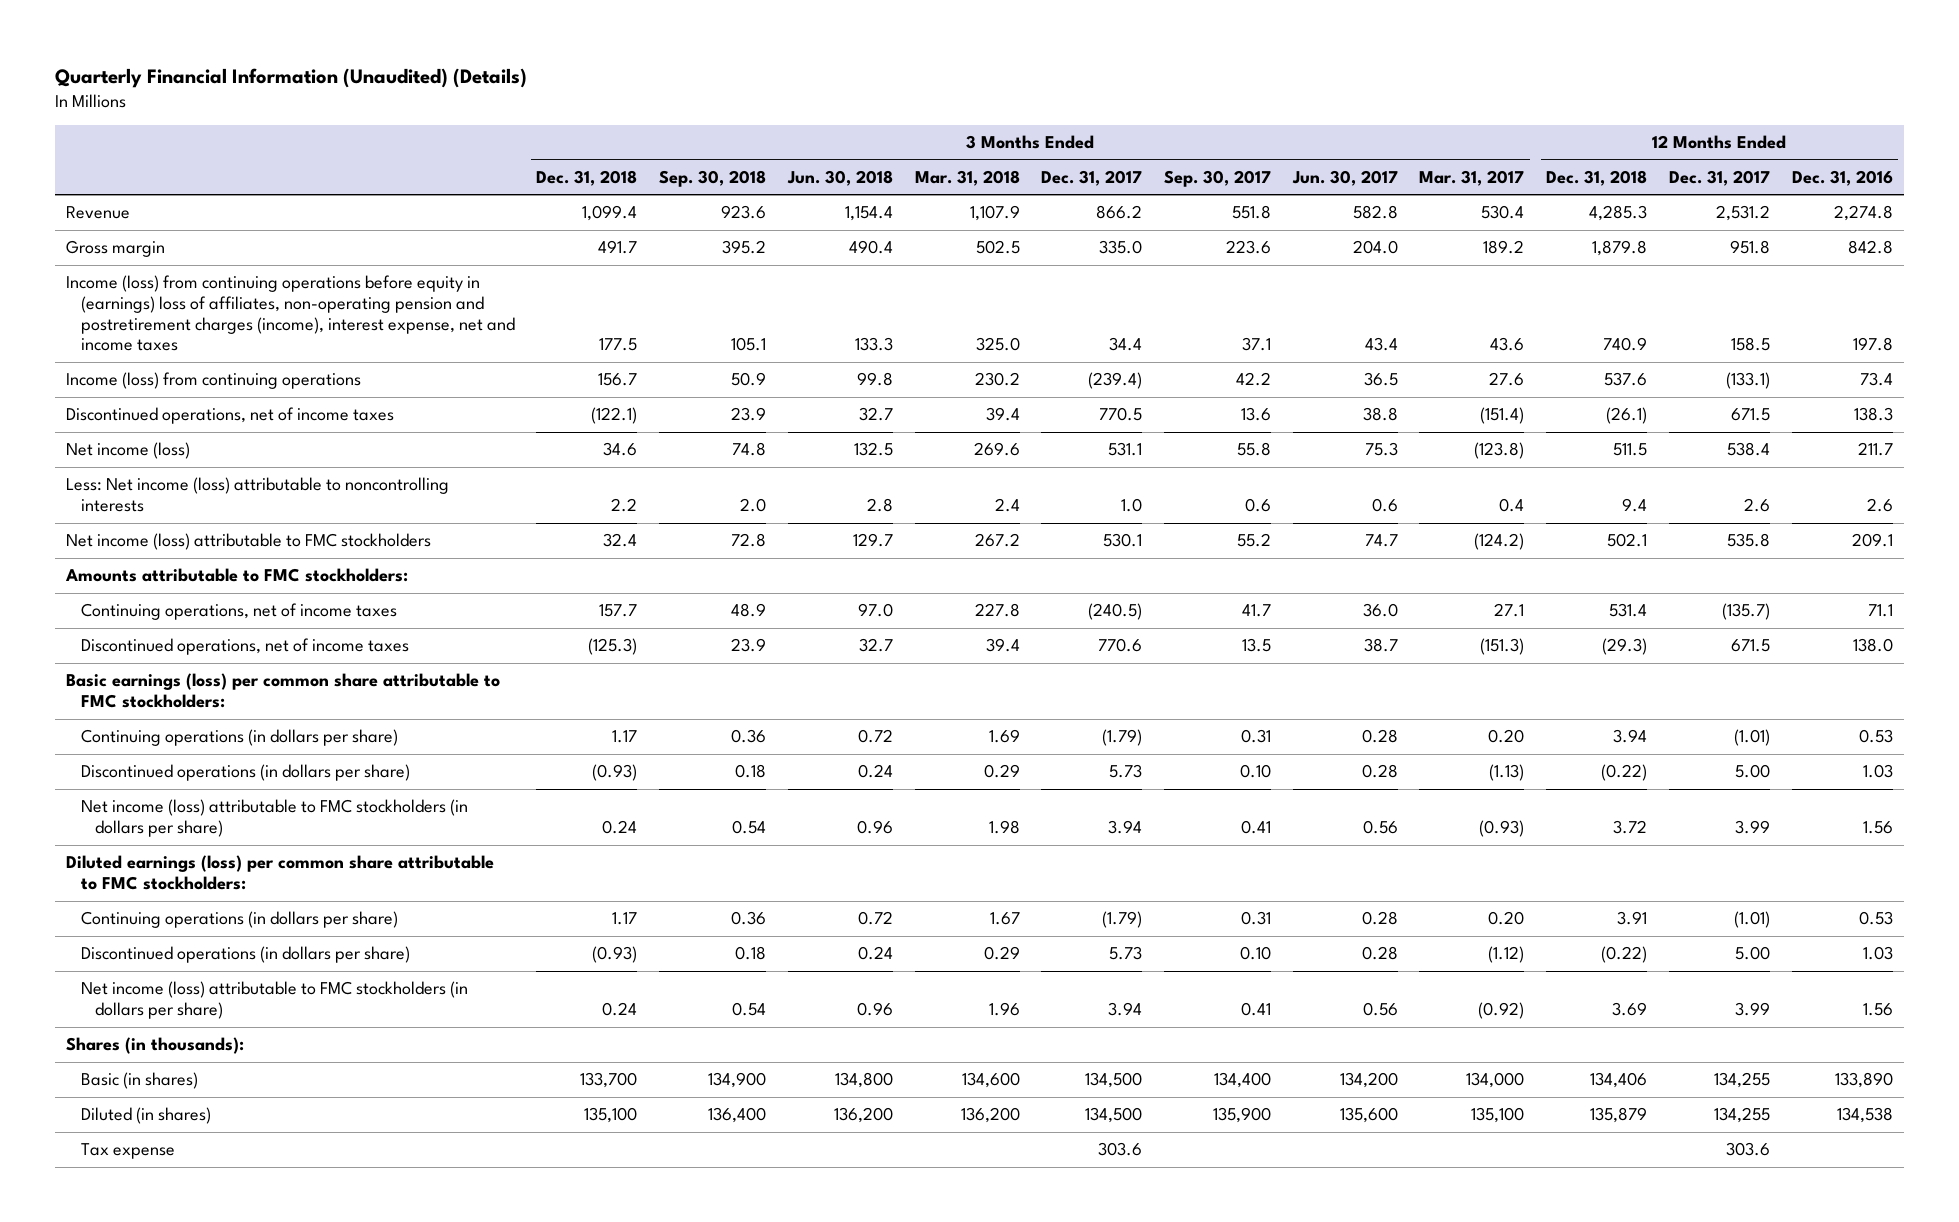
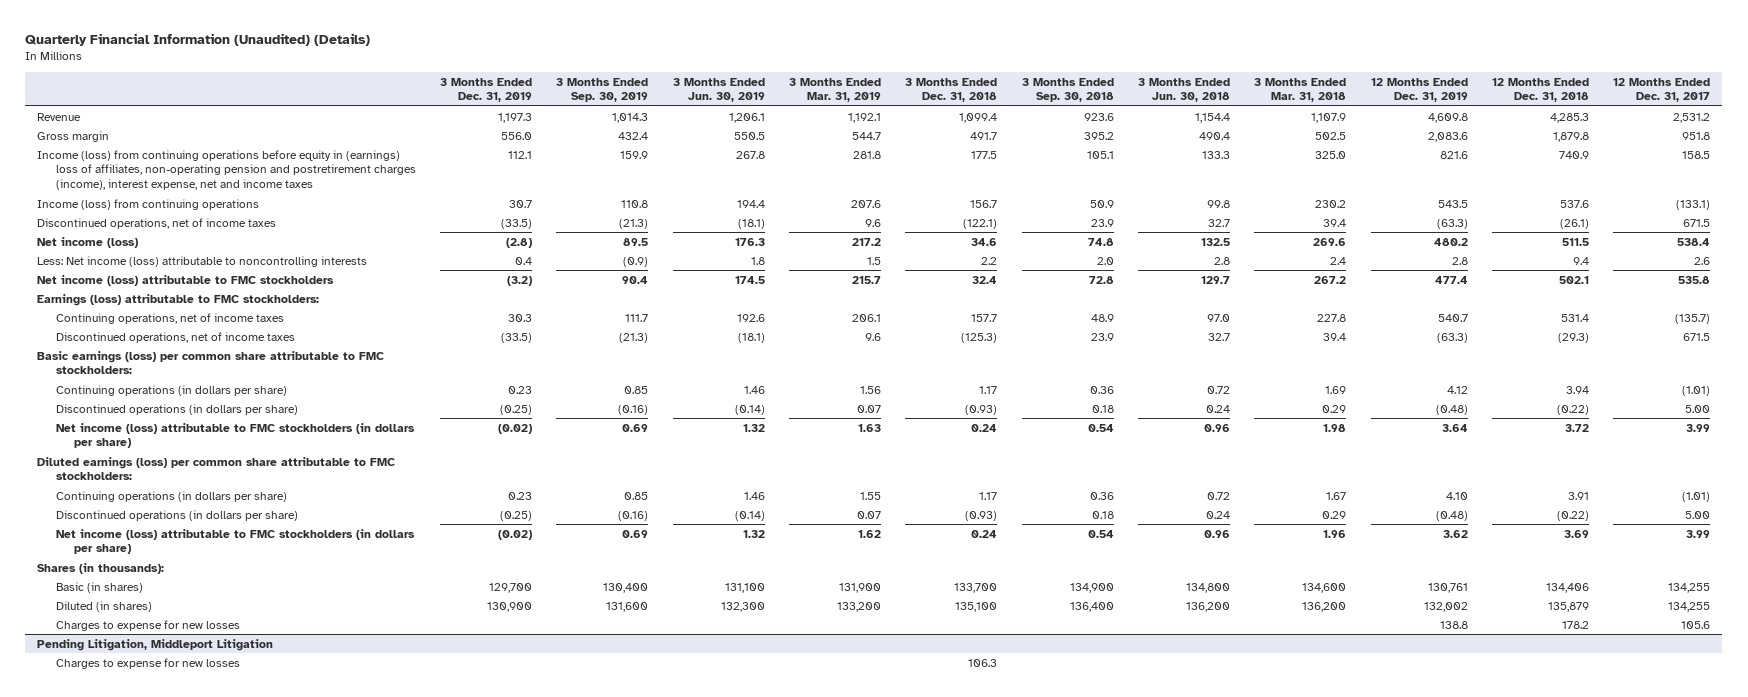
- | 3 Months Ended Dec. 31, 2018 | 3 Months Ended Sep. 30, 2018 | 3 Months Ended Jun. 30, 2018 | 3 Months Ended Mar. 31, 2018 | 3 Months Ended Dec. 31, 2017 | 3 Months Ended Sep. 30, 2017 | 3 Months Ended Jun. 30, 2017 | 3 Months Ended Mar. 31, 2017 | 12 Months Ended Dec. 31, 2018 | 12 Months Ended Dec. 31, 2017 | 12 Months Ended Dec. 31, 2016
+ | 3 Months Ended Dec. 31, 2019 | 3 Months Ended Sep. 30, 2019 | 3 Months Ended Jun. 30, 2019 | 3 Months Ended Mar. 31, 2019 | 3 Months Ended Dec. 31, 2018 | 3 Months Ended Sep. 30, 2018 | 3 Months Ended Jun. 30, 2018 | 3 Months Ended Mar. 31, 2018 | 12 Months Ended Dec. 31, 2019 | 12 Months Ended Dec. 31, 2018 | 12 Months Ended Dec. 31, 2017
- Amounts attributable to FMC stockholders:
+ Earnings (loss) attributable to FMC stockholders:
- Tax expense | | | | | 303.6 | | | | | 303.6 |
+ Charges to expense for new losses | | | | | | | | | 138.8 | 178.2 | 105.6
+ Pending Litigation, Middleport Litigation
+ Charges to expense for new losses | | | | | 106.3 | | | | | |

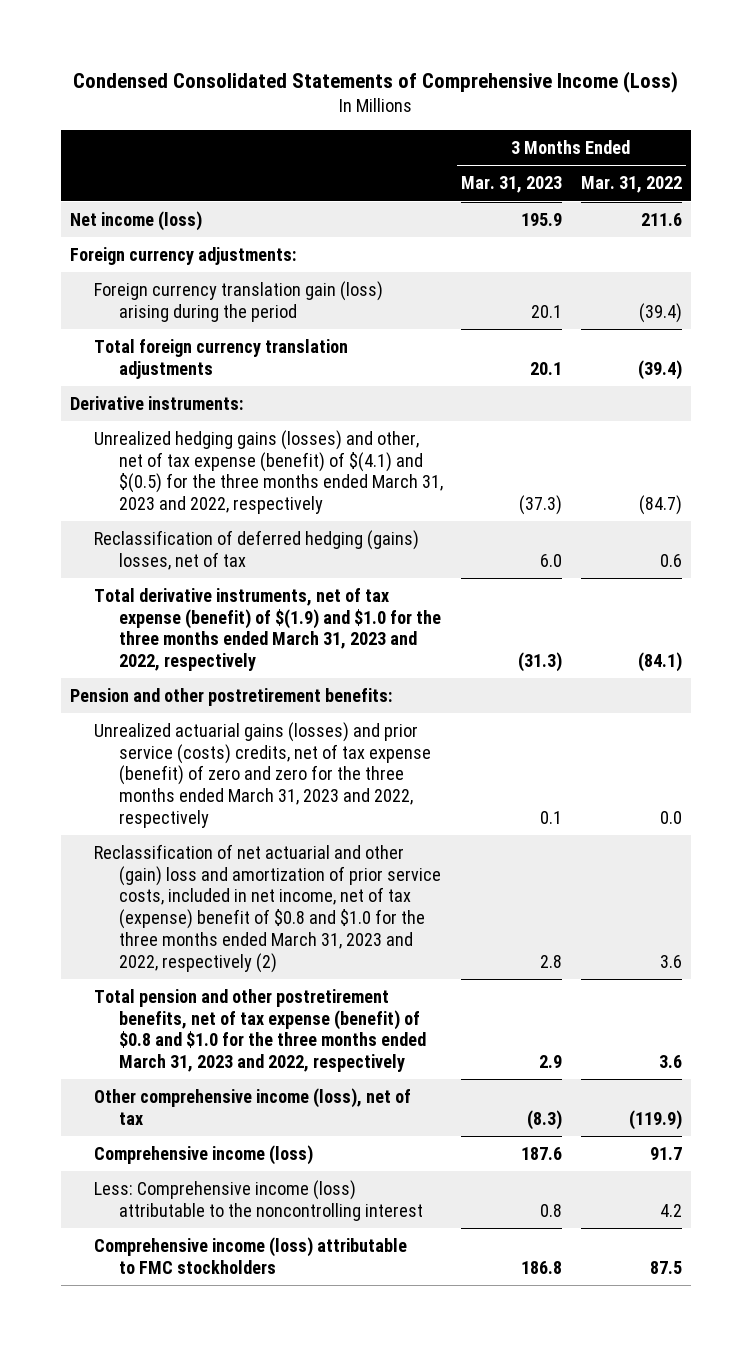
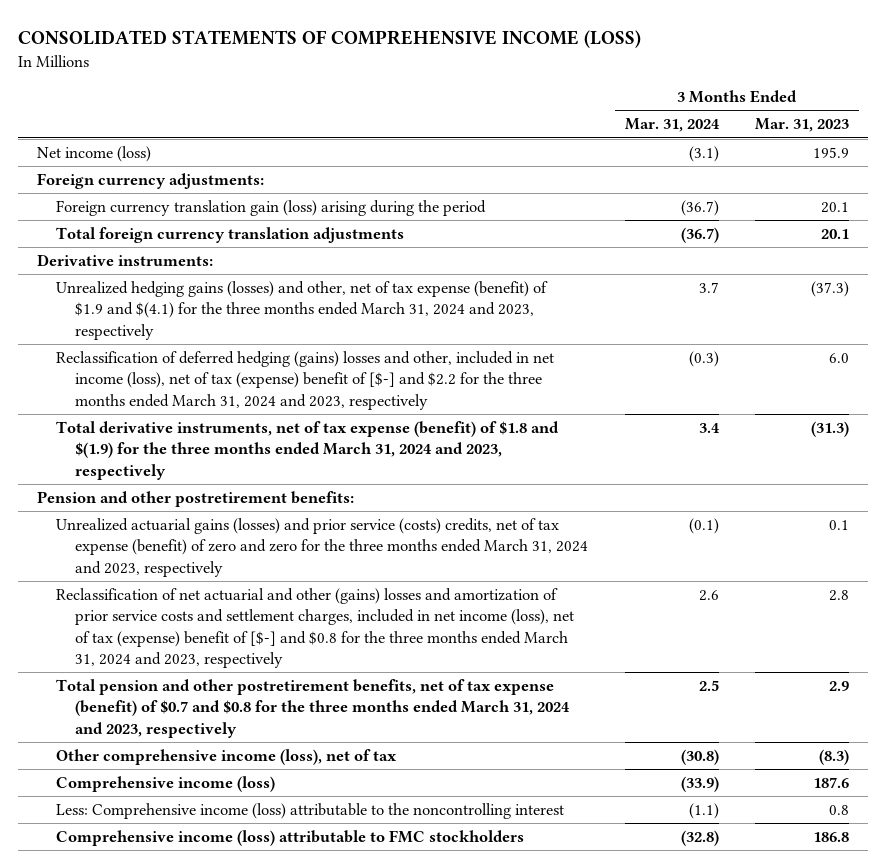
- Condensed Consolidated Statements of Comprehensive Income (Loss)
+ CONSOLIDATED STATEMENTS OF COMPREHENSIVE INCOME (LOSS)
- | 3 Months Ended Mar. 31, 2023 | 3 Months Ended Mar. 31, 2022
+ | 3 Months Ended Mar. 31, 2024 | 3 Months Ended Mar. 31, 2023
- Unrealized hedging gains (losses) and other, net of tax expense (benefit) of $(4.1) and $(0.5) for the three months ended March 31, 2023 and 2022, respectively | (37.3) | (84.7)
- Reclassification of deferred hedging (gains) losses, net of tax | 6.0 | 0.6
- Total derivative instruments, net of tax expense (benefit) of $(1.9) and $1.0 for the three months ended March 31, 2023 and 2022, respectively | (31.3) | (84.1)
+ Unrealized hedging gains (losses) and other, net of tax expense (benefit) of $1.9 and $(4.1) for the three months ended March 31, 2024 and 2023, respectively | 3.7 | (37.3)
+ Reclassification of deferred hedging (gains) losses and other, included in net income (loss), net of tax (expense) benefit of [$-] and $2.2 for the three months ended March 31, 2024 and 2023, respectively | (0.3) | 6.0
+ Total derivative instruments, net of tax expense (benefit) of $1.8 and $(1.9) for the three months ended March 31, 2024 and 2023, respectively | 3.4 | (31.3)
- Unrealized actuarial gains (losses) and prior service (costs) credits, net of tax expense (benefit) of zero and zero for the three months ended March 31, 2023 and 2022, respectively | 0.1 | 0.0
- Reclassification of net actuarial and other (gain) loss and amortization of prior service costs, included in net income, net of tax (expense) benefit of $0.8 and $1.0 for the three months ended March 31, 2023 and 2022, respectively (2) | 2.8 | 3.6
- Total pension and other postretirement benefits, net of tax expense (benefit) of $0.8 and $1.0 for the three months ended March 31, 2023 and 2022, respectively | 2.9 | 3.6
+ Unrealized actuarial gains (losses) and prior service (costs) credits, net of tax expense (benefit) of zero and zero for the three months ended March 31, 2024 and 2023, respectively | (0.1) | 0.1
+ Reclassification of net actuarial and other (gains) losses and amortization of prior service costs and settlement charges, included in net income (loss), net of tax (expense) benefit of [$-] and $0.8 for the three months ended March 31, 2024 and 2023, respectively | 2.6 | 2.8
+ Total pension and other postretirement benefits, net of tax expense (benefit) of $0.7 and $0.8 for the three months ended March 31, 2024 and 2023, respectively | 2.5 | 2.9

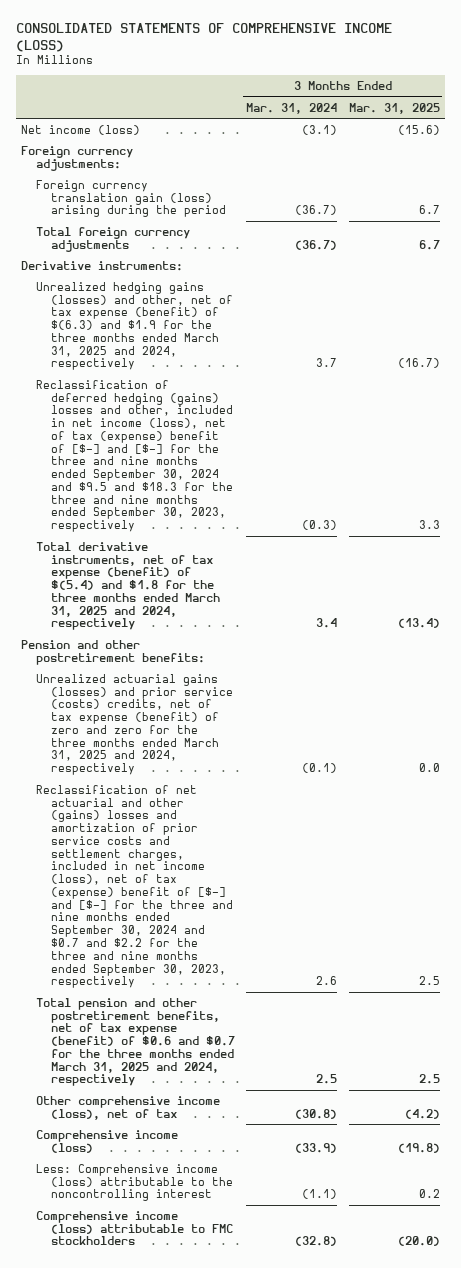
- | 3 Months Ended Mar. 31, 2024 | 3 Months Ended Mar. 31, 2023
+ | 3 Months Ended Mar. 31, 2024 | 3 Months Ended Mar. 31, 2025
- Total foreign currency translation adjustments | (36.7) | 20.1
+ Total foreign currency adjustments | (36.7) | 6.7
- Unrealized hedging gains (losses) and other, net of tax expense (benefit) of $1.9 and $(4.1) for the three months ended March 31, 2024 and 2023, respectively | 3.7 | (37.3)
- Reclassification of deferred hedging (gains) losses and other, included in net income (loss), net of tax (expense) benefit of [$-] and $2.2 for the three months ended March 31, 2024 and 2023, respectively | (0.3) | 6.0
- Total derivative instruments, net of tax expense (benefit) of $1.8 and $(1.9) for the three months ended March 31, 2024 and 2023, respectively | 3.4 | (31.3)
+ Unrealized hedging gains (losses) and other, net of tax expense (benefit) of $(6.3) and $1.9 for the three months ended March 31, 2025 and 2024, respectively | 3.7 | (16.7)
+ Reclassification of deferred hedging (gains) losses and other, included in net income (loss), net of tax (expense) benefit of [$-] and [$-] for the three and nine months ended September 30, 2024 and $9.5 and $18.3 for the three and nine months ended September 30, 2023, respectively | (0.3) | 3.3
+ Total derivative instruments, net of tax expense (benefit) of $(5.4) and $1.8 for the three months ended March 31, 2025 and 2024, respectively | 3.4 | (13.4)
- Unrealized actuarial gains (losses) and prior service (costs) credits, net of tax expense (benefit) of zero and zero for the three months ended March 31, 2024 and 2023, respectively | (0.1) | 0.1
- Reclassification of net actuarial and other (gains) losses and amortization of prior service costs and settlement charges, included in net income (loss), net of tax (expense) benefit of [$-] and $0.8 for the three months ended March 31, 2024 and 2023, respectively | 2.6 | 2.8
- Total pension and other postretirement benefits, net of tax expense (benefit) of $0.7 and $0.8 for the three months ended March 31, 2024 and 2023, respectively | 2.5 | 2.9
+ Unrealized actuarial gains (losses) and prior service (costs) credits, net of tax expense (benefit) of zero and zero for the three months ended March 31, 2025 and 2024, respectively | (0.1) | 0.0
+ Reclassification of net actuarial and other (gains) losses and amortization of prior service costs and settlement charges, included in net income (loss), net of tax (expense) benefit of [$-] and [$-] for the three and nine months ended September 30, 2024 and $0.7 and $2.2 for the three and nine months ended September 30, 2023, respectively | 2.6 | 2.5
+ Total pension and other postretirement benefits, net of tax expense (benefit) of $0.6 and $0.7 for the three months ended March 31, 2025 and 2024, respectively | 2.5 | 2.5

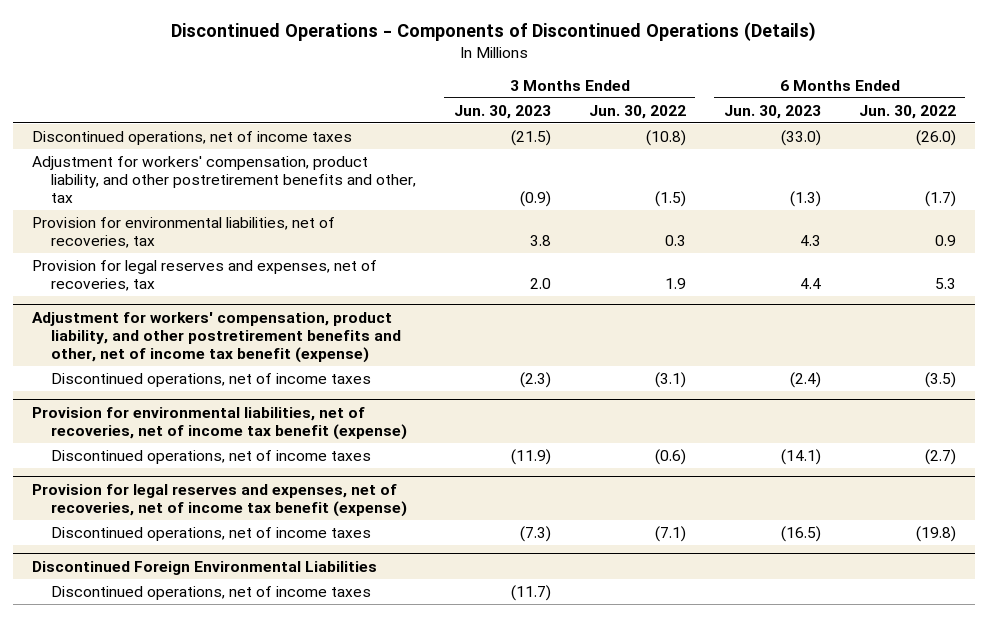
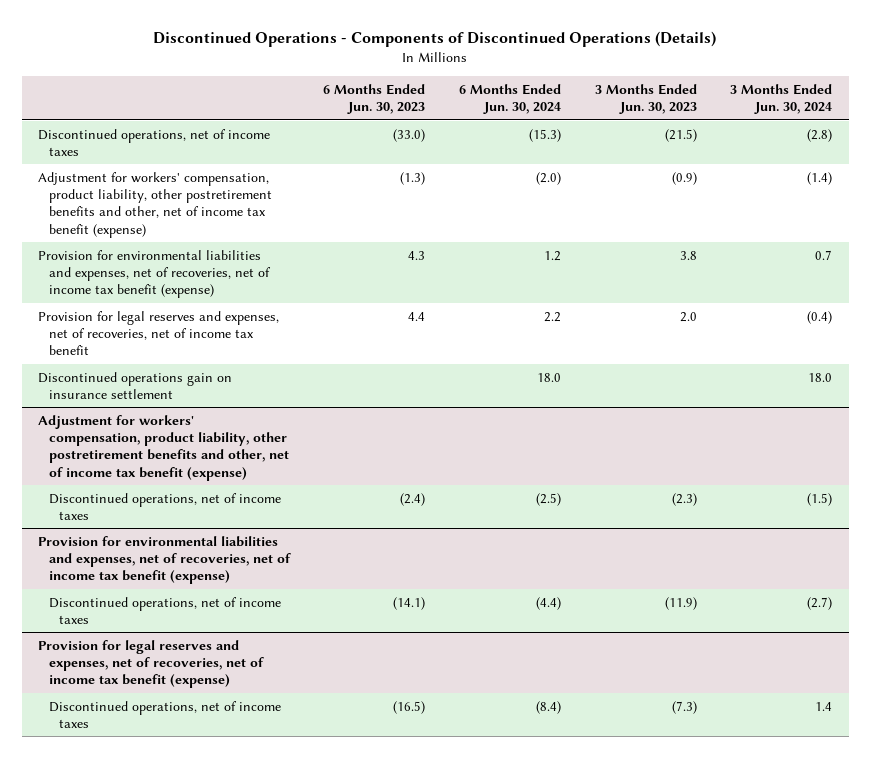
- | 3 Months Ended Jun. 30, 2023 | 3 Months Ended Jun. 30, 2022 | 6 Months Ended Jun. 30, 2023 | 6 Months Ended Jun. 30, 2022
+ | 6 Months Ended Jun. 30, 2023 | 6 Months Ended Jun. 30, 2024 | 3 Months Ended Jun. 30, 2023 | 3 Months Ended Jun. 30, 2024
- Adjustment for workers' compensation, product liability, and other postretirement benefits and other, tax | (0.9) | (1.5) | (1.3) | (1.7)
- Provision for environmental liabilities, net of recoveries, tax | 3.8 | 0.3 | 4.3 | 0.9
- Provision for legal reserves and expenses, net of recoveries, tax | 2.0 | 1.9 | 4.4 | 5.3
- Adjustment for workers' compensation, product liability, and other postretirement benefits and other, net of income tax benefit (expense)
+ Adjustment for workers' compensation, product liability, other postretirement benefits and other, net of income tax benefit (expense) | (1.3) | (2.0) | (0.9) | (1.4)
+ Provision for environmental liabilities and expenses, net of recoveries, net of income tax benefit (expense) | 4.3 | 1.2 | 3.8 | 0.7
+ Provision for legal reserves and expenses, net of recoveries, net of income tax benefit | 4.4 | 2.2 | 2.0 | (0.4)
+ Discontinued operations gain on insurance settlement | | 18.0 | | 18.0
+ Adjustment for workers' compensation, product liability, other postretirement benefits and other, net of income tax benefit (expense)
- Provision for environmental liabilities, net of recoveries, net of income tax benefit (expense)
+ Provision for environmental liabilities and expenses, net of recoveries, net of income tax benefit (expense)
- Discontinued Foreign Environmental Liabilities
- Discontinued operations, net of income taxes | (11.7) | | |

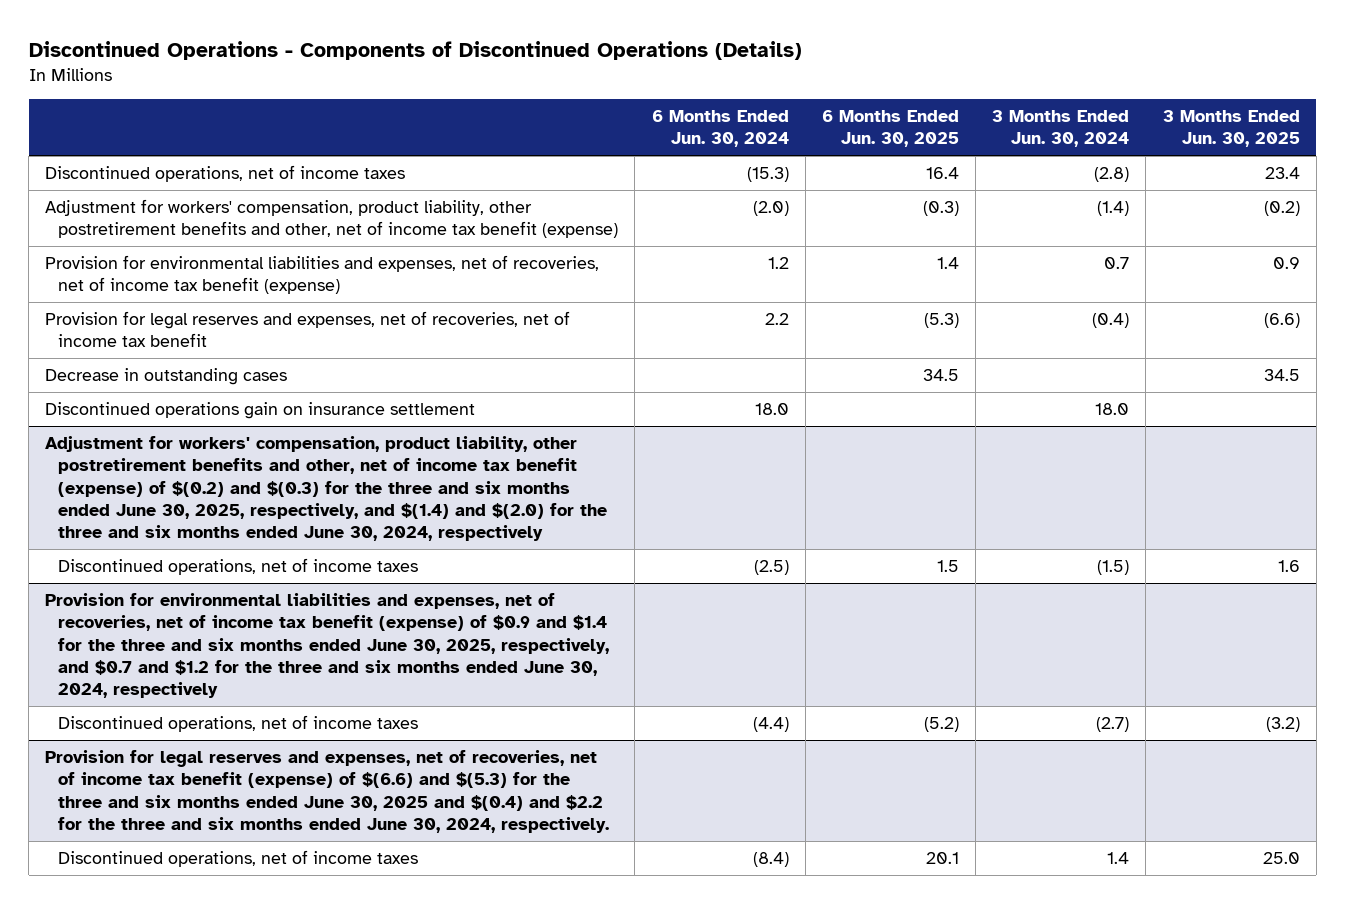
- | 6 Months Ended Jun. 30, 2023 | 6 Months Ended Jun. 30, 2024 | 3 Months Ended Jun. 30, 2023 | 3 Months Ended Jun. 30, 2024
+ | 6 Months Ended Jun. 30, 2024 | 6 Months Ended Jun. 30, 2025 | 3 Months Ended Jun. 30, 2024 | 3 Months Ended Jun. 30, 2025
+ Decrease in outstanding cases | | 34.5 | | 34.5
- Adjustment for workers' compensation, product liability, other postretirement benefits and other, net of income tax benefit (expense)
+ Adjustment for workers' compensation, product liability, other postretirement benefits and other, net of income tax benefit (expense) of $(0.2) and $(0.3) for the three and six months ended June 30, 2025, respectively, and $(1.4) and $(2.0) for the three and six months ended June 30, 2024, respectively
- Provision for environmental liabilities and expenses, net of recoveries, net of income tax benefit (expense)
+ Provision for environmental liabilities and expenses, net of recoveries, net of income tax benefit (expense) of $0.9 and $1.4 for the three and six months ended June 30, 2025, respectively, and $0.7 and $1.2 for the three and six months ended June 30, 2024, respectively
- Provision for legal reserves and expenses, net of recoveries, net of income tax benefit (expense)
+ Provision for legal reserves and expenses, net of recoveries, net of income tax benefit (expense) of $(6.6) and $(5.3) for the three and six months ended June 30, 2025 and $(0.4) and $2.2 for the three and six months ended June 30, 2024, respectively.

